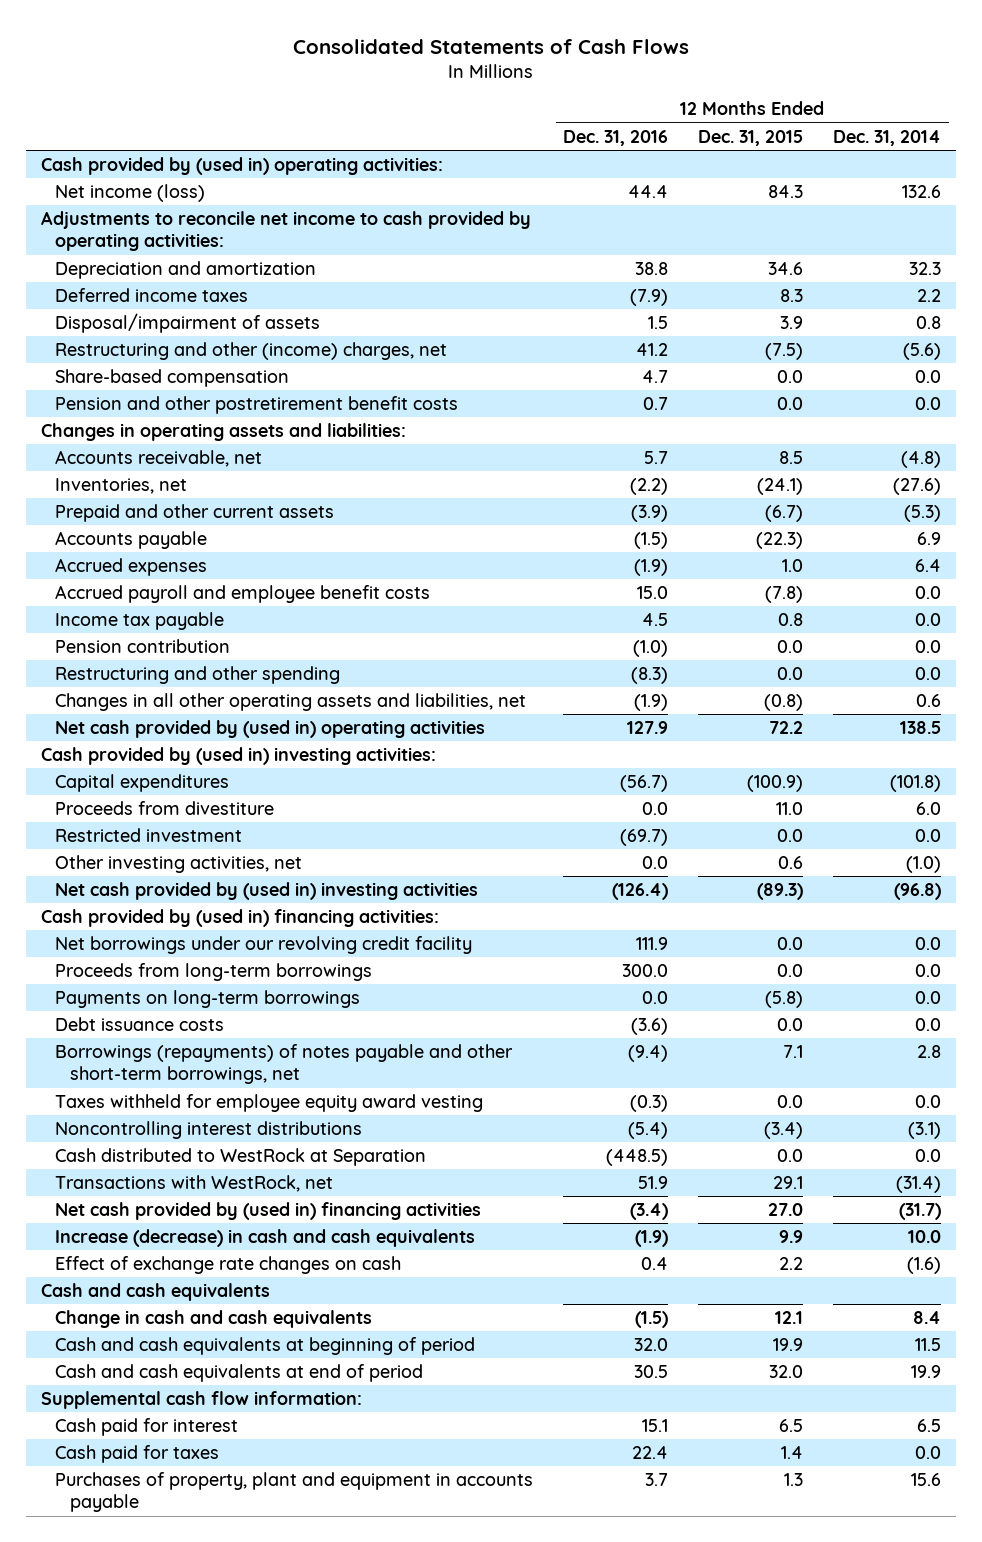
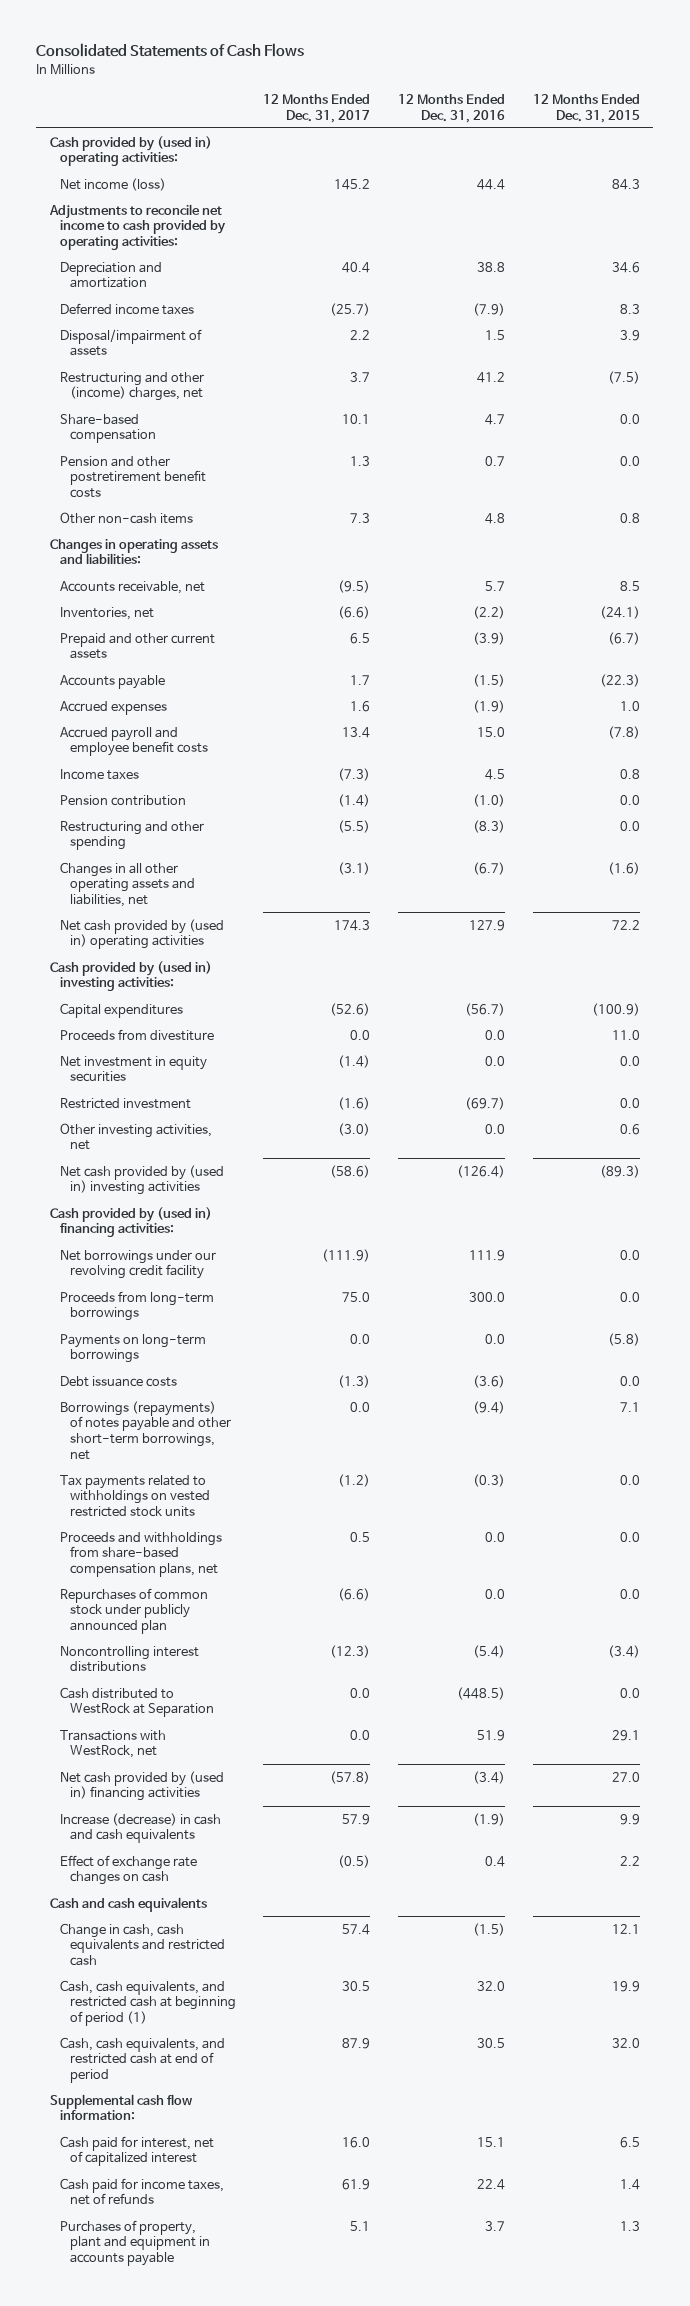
- | 12 Months Ended Dec. 31, 2016 | 12 Months Ended Dec. 31, 2015 | 12 Months Ended Dec. 31, 2014
+ | 12 Months Ended Dec. 31, 2017 | 12 Months Ended Dec. 31, 2016 | 12 Months Ended Dec. 31, 2015
+ Other non-cash items | 7.3 | 4.8 | 0.8
- Income tax payable | 4.5 | 0.8 | 0.0
+ Income taxes | (7.3) | 4.5 | 0.8
- Changes in all other operating assets and liabilities, net | (1.9) | (0.8) | 0.6
+ Changes in all other operating assets and liabilities, net | (3.1) | (6.7) | (1.6)
+ Net investment in equity securities | (1.4) | 0.0 | 0.0
- Taxes withheld for employee equity award vesting | (0.3) | 0.0 | 0.0
+ Tax payments related to withholdings on vested restricted stock units | (1.2) | (0.3) | 0.0
+ Proceeds and withholdings from share-based compensation plans, net | 0.5 | 0.0 | 0.0
+ Repurchases of common stock under publicly announced plan | (6.6) | 0.0 | 0.0
- Change in cash and cash equivalents | (1.5) | 12.1 | 8.4
- Cash and cash equivalents at beginning of period | 32.0 | 19.9 | 11.5
- Cash and cash equivalents at end of period | 30.5 | 32.0 | 19.9
+ Change in cash, cash equivalents and restricted cash | 57.4 | (1.5) | 12.1
+ Cash, cash equivalents, and restricted cash at beginning of period (1) | 30.5 | 32.0 | 19.9
+ Cash, cash equivalents, and restricted cash at end of period | 87.9 | 30.5 | 32.0
- Cash paid for interest | 15.1 | 6.5 | 6.5
- Cash paid for taxes | 22.4 | 1.4 | 0.0
+ Cash paid for interest, net of capitalized interest | 16.0 | 15.1 | 6.5
+ Cash paid for income taxes, net of refunds | 61.9 | 22.4 | 1.4

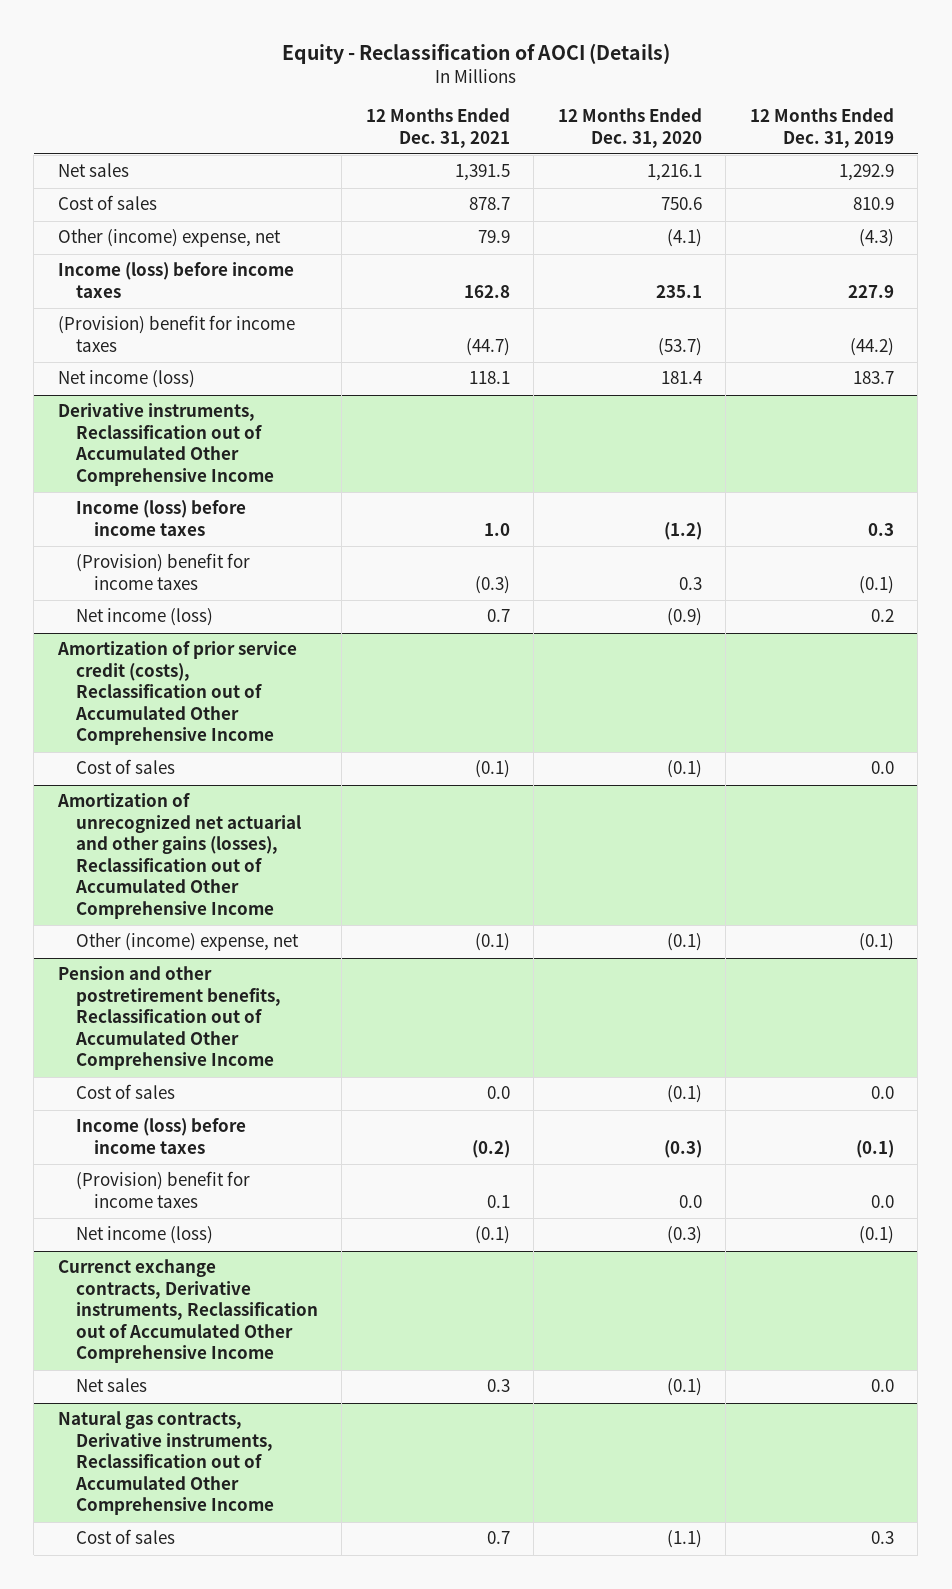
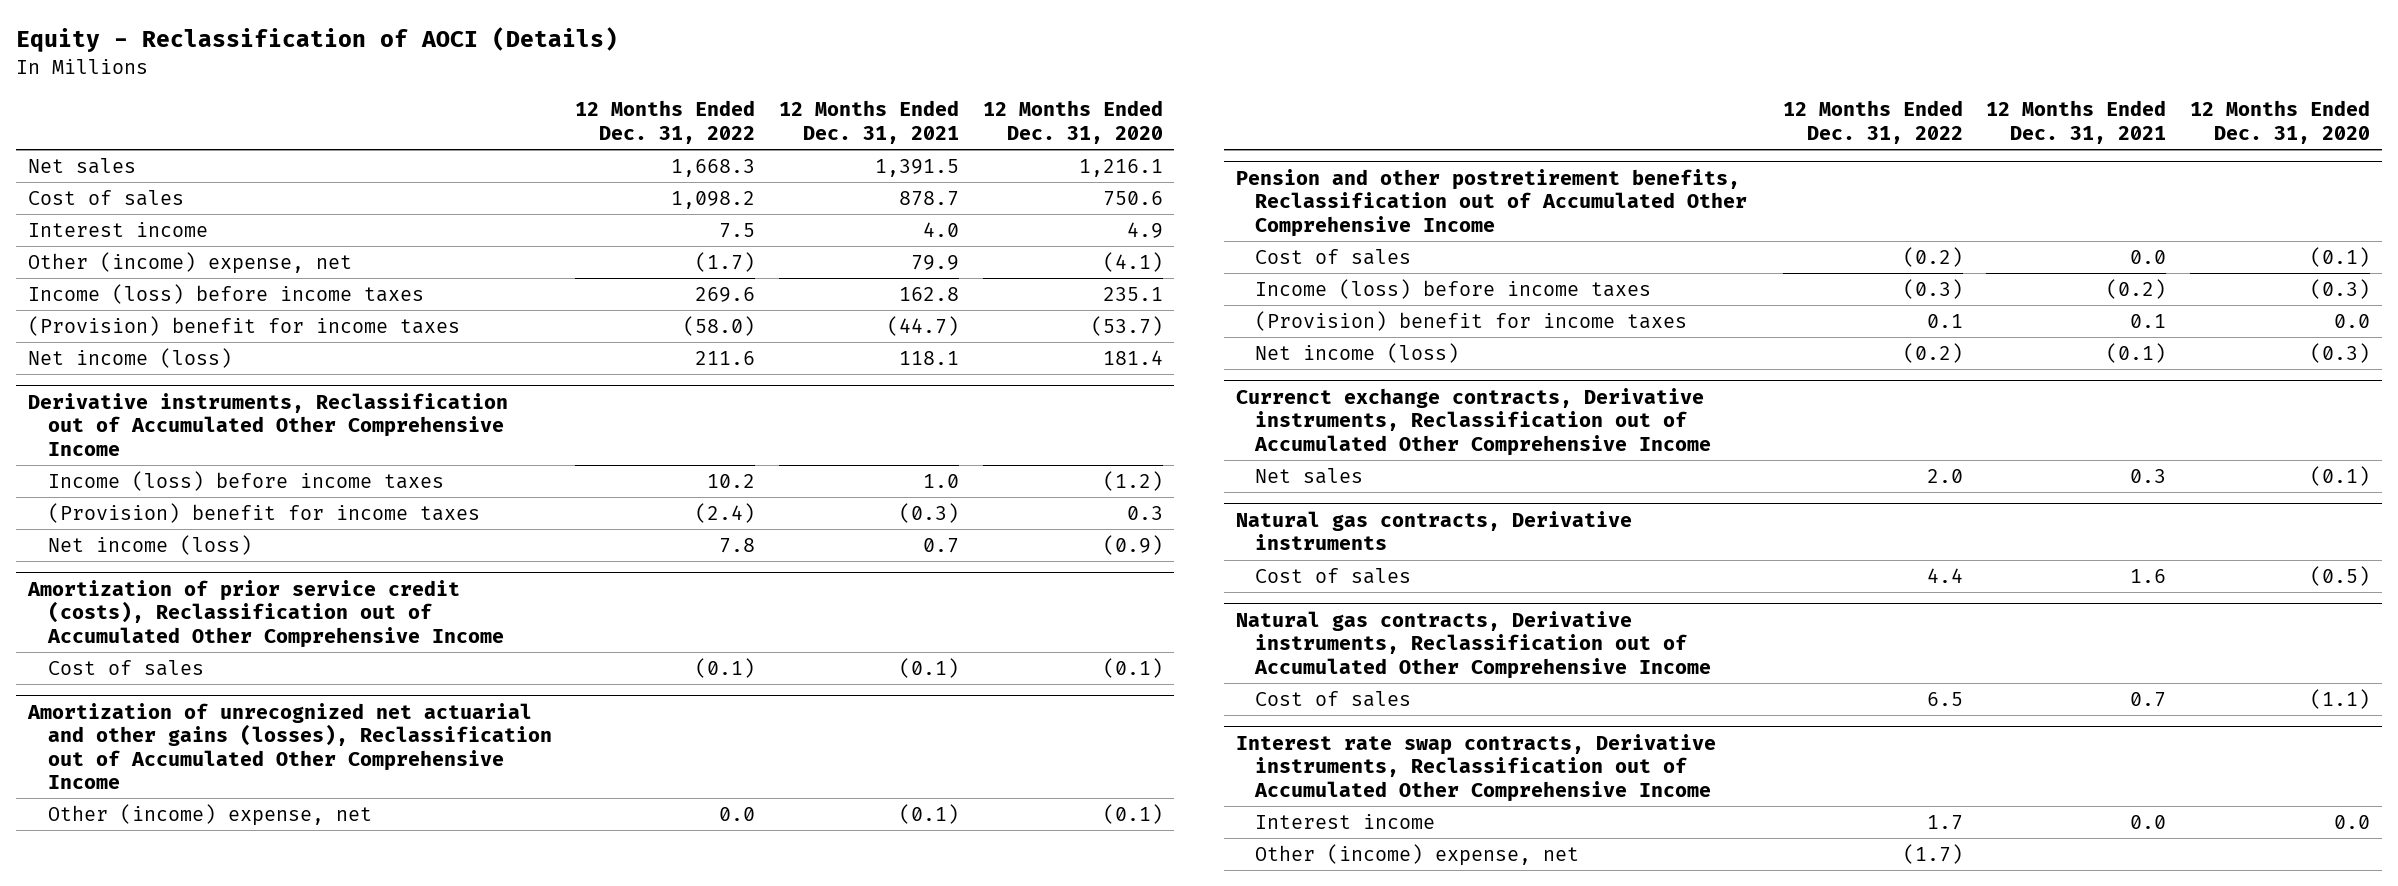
- | 12 Months Ended Dec. 31, 2021 | 12 Months Ended Dec. 31, 2020 | 12 Months Ended Dec. 31, 2019
+ | 12 Months Ended Dec. 31, 2022 | 12 Months Ended Dec. 31, 2021 | 12 Months Ended Dec. 31, 2020
+ Interest income | 7.5 | 4.0 | 4.9
+ Natural gas contracts, Derivative instruments
+ Cost of sales | 4.4 | 1.6 | (0.5)
+ Interest rate swap contracts, Derivative instruments, Reclassification out of Accumulated Other Comprehensive Income
+ Interest income | 1.7 | 0.0 | 0.0
+ Other (income) expense, net | (1.7) | |

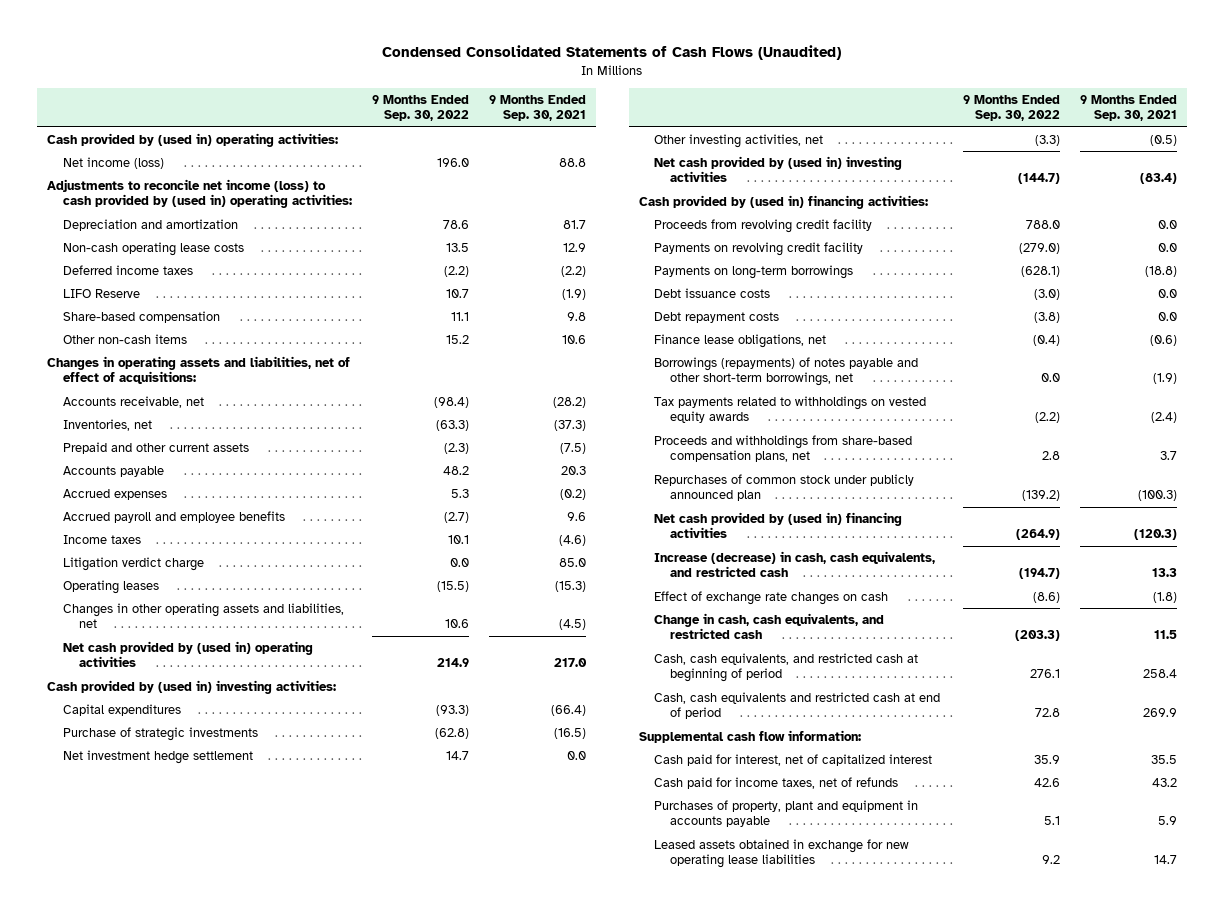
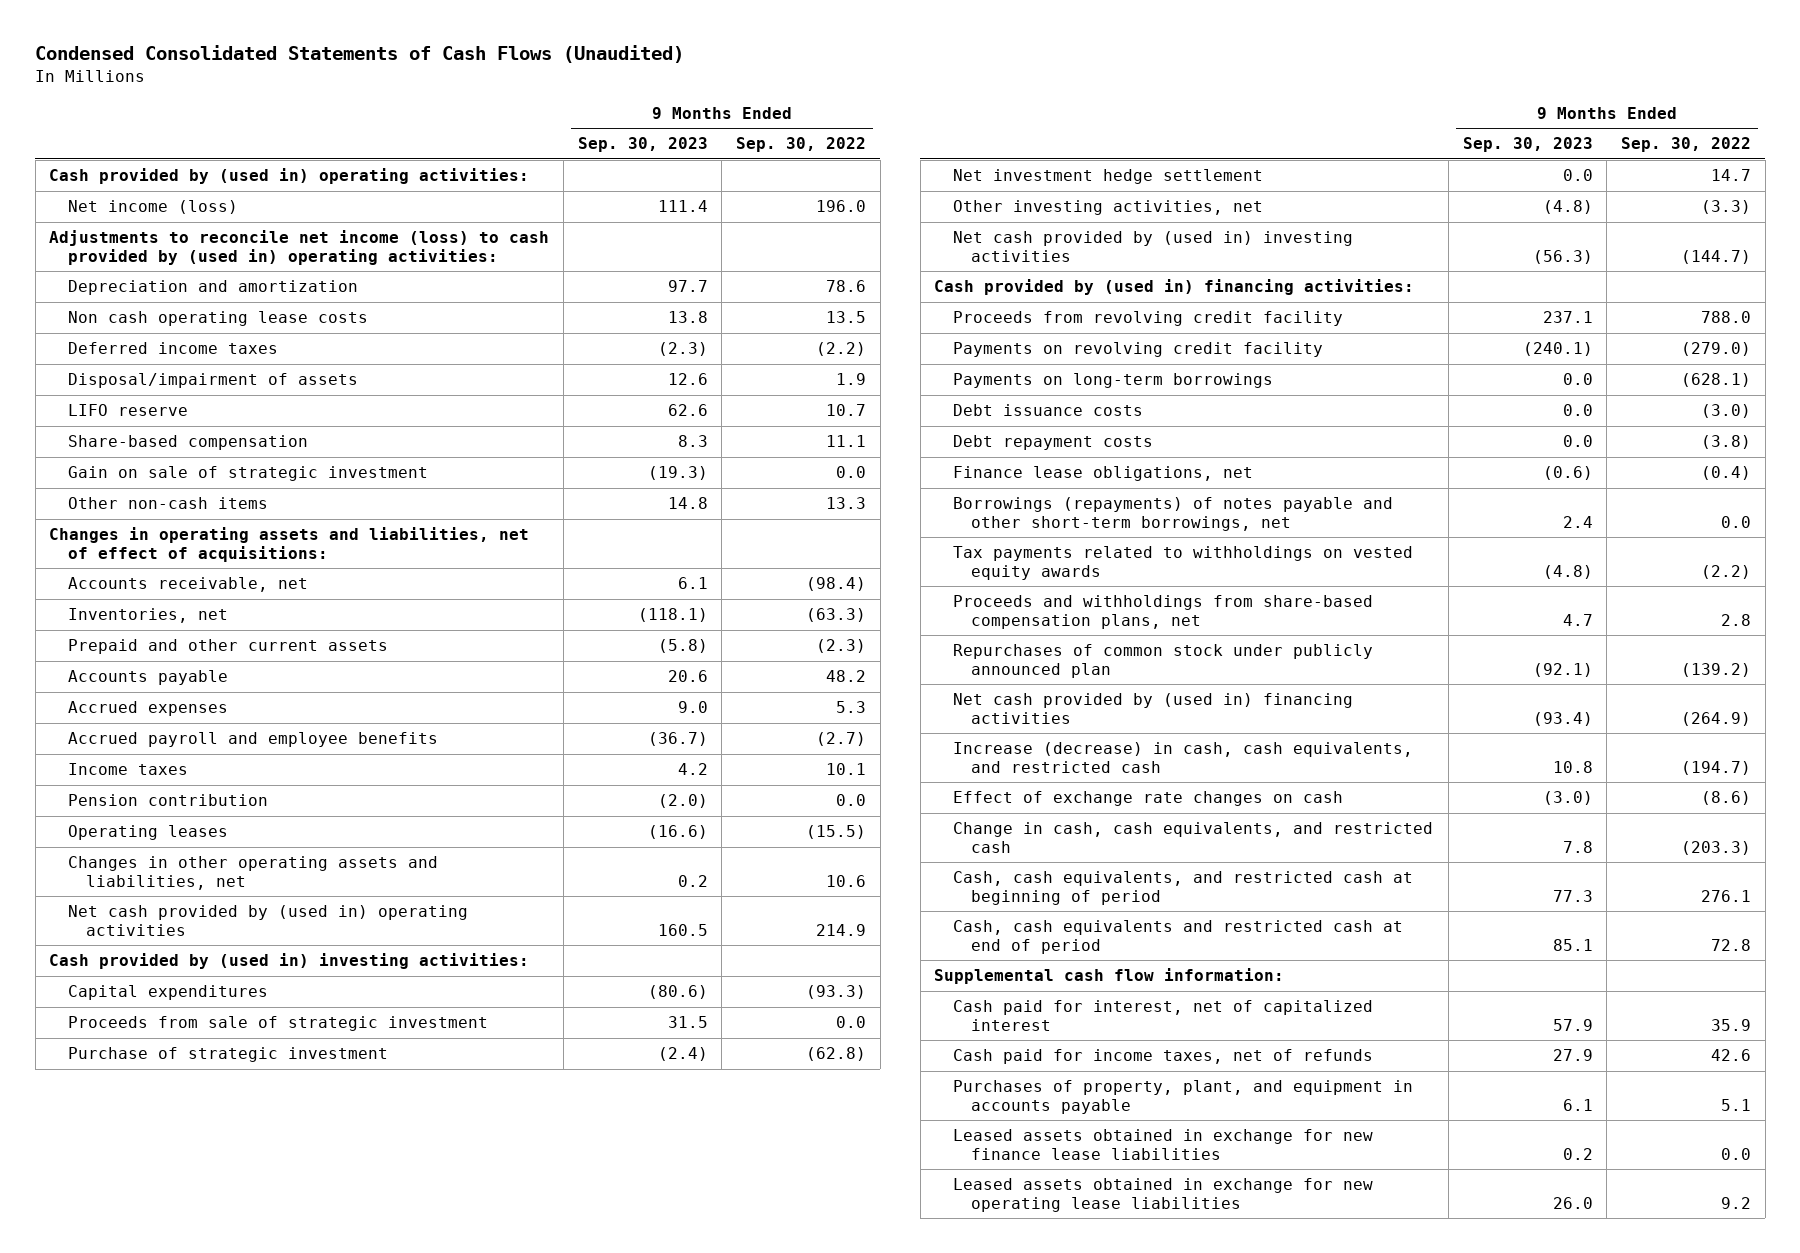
- | 9 Months Ended Sep. 30, 2022 | 9 Months Ended Sep. 30, 2021
+ | 9 Months Ended Sep. 30, 2023 | 9 Months Ended Sep. 30, 2022
- Non-cash operating lease costs | 13.5 | 12.9
+ Non cash operating lease costs | 13.8 | 13.5
- LIFO Reserve | 10.7 | (1.9)
+ Disposal/impairment of assets | 12.6 | 1.9
+ LIFO reserve | 62.6 | 10.7
- Other non-cash items | 15.2 | 10.6
+ Gain on sale of strategic investment | (19.3) | 0.0
+ Other non-cash items | 14.8 | 13.3
- Litigation verdict charge | 0.0 | 85.0
+ Pension contribution | (2.0) | 0.0
- Purchase of strategic investments | (62.8) | (16.5)
+ Proceeds from sale of strategic investment | 31.5 | 0.0
+ Purchase of strategic investment | (2.4) | (62.8)
- Purchases of property, plant and equipment in accounts payable | 5.1 | 5.9
+ Purchases of property, plant, and equipment in accounts payable | 6.1 | 5.1
+ Leased assets obtained in exchange for new finance lease liabilities | 0.2 | 0.0

